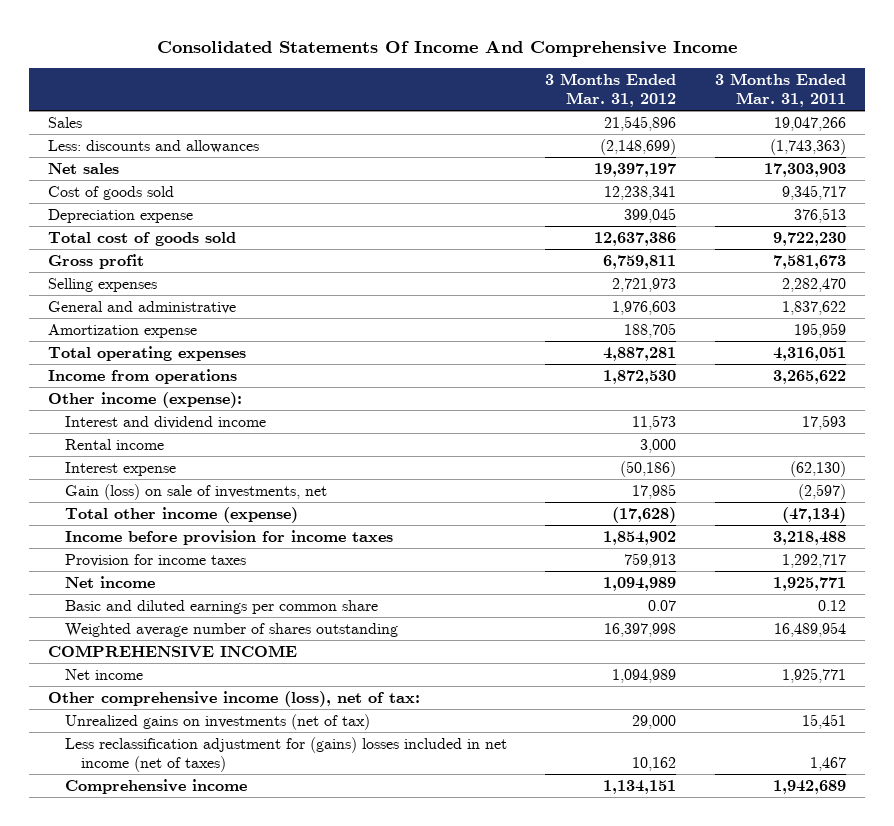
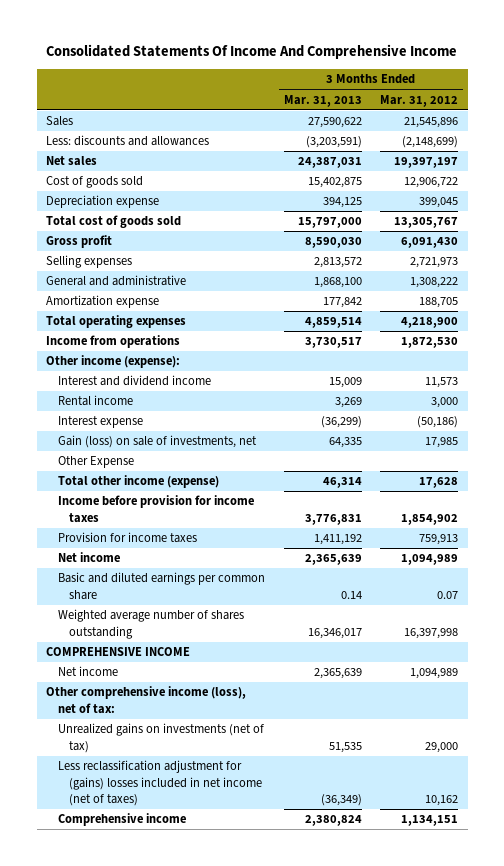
- | 3 Months Ended Mar. 31, 2012 | 3 Months Ended Mar. 31, 2011
+ | 3 Months Ended Mar. 31, 2013 | 3 Months Ended Mar. 31, 2012
- Cost of goods sold | 12,238,341 | 9,345,717
+ Cost of goods sold | 15,402,875 | 12,906,722
- Total cost of goods sold | 12,637,386 | 9,722,230
- Gross profit | 6,759,811 | 7,581,673
+ Total cost of goods sold | 15,797,000 | 13,305,767
+ Gross profit | 8,590,030 | 6,091,430
- General and administrative | 1,976,603 | 1,837,622
+ General and administrative | 1,868,100 | 1,308,222
- Total operating expenses | 4,887,281 | 4,316,051
+ Total operating expenses | 4,859,514 | 4,218,900
- Total other income (expense) | (17,628) | (47,134)
+ Other Expense
+ Total other income (expense) | 46,314 | 17,628

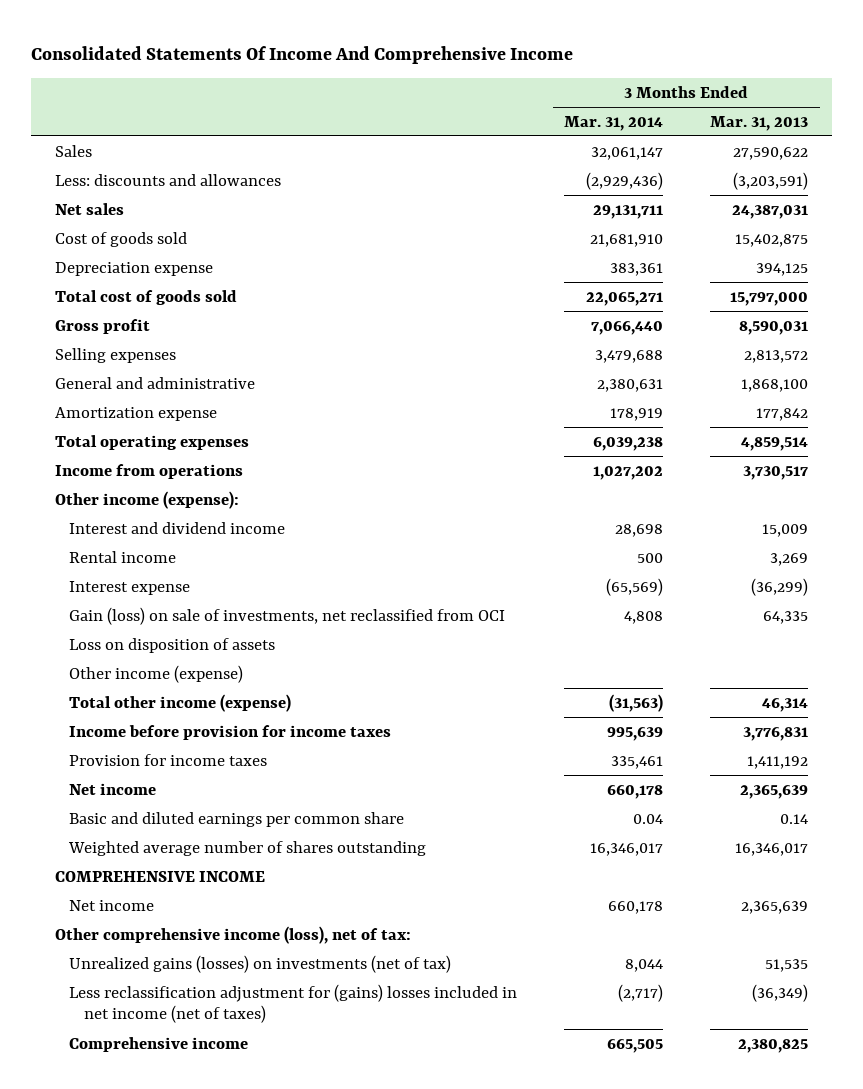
- | 3 Months Ended Mar. 31, 2013 | 3 Months Ended Mar. 31, 2012
+ | 3 Months Ended Mar. 31, 2014 | 3 Months Ended Mar. 31, 2013
- Gross profit | 8,590,030 | 6,091,430
+ Gross profit | 7,066,440 | 8,590,031
- Gain (loss) on sale of investments, net | 64,335 | 17,985
- Other Expense
+ Gain (loss) on sale of investments, net reclassified from OCI | 4,808 | 64,335
+ Loss on disposition of assets
+ Other income (expense)
- Unrealized gains on investments (net of tax) | 51,535 | 29,000
+ Unrealized gains (losses) on investments (net of tax) | 8,044 | 51,535
- Comprehensive income | 2,380,824 | 1,134,151
+ Comprehensive income | 665,505 | 2,380,825

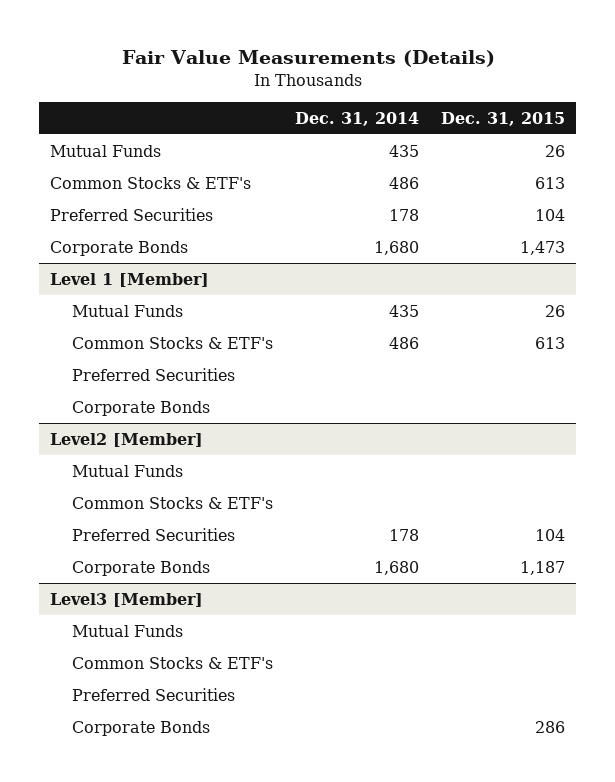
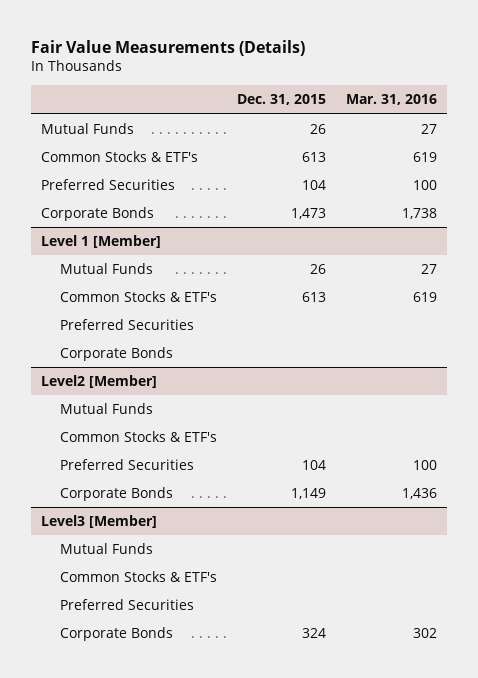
- | Dec. 31, 2014 | Dec. 31, 2015
+ | Dec. 31, 2015 | Mar. 31, 2016
@ Level2 [Member]
- Corporate Bonds | 1,680 | 1,187
+ Corporate Bonds | 1,149 | 1,436
@ Level3 [Member]
- Corporate Bonds | | 286
+ Corporate Bonds | 324 | 302

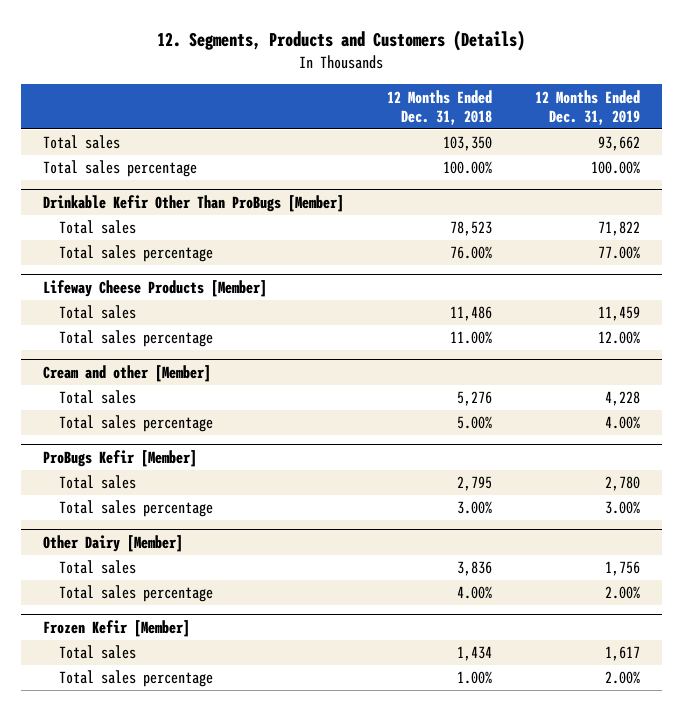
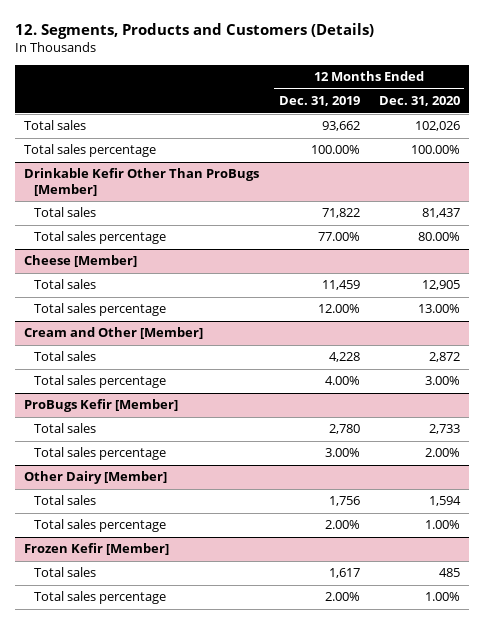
- | 12 Months Ended Dec. 31, 2018 | 12 Months Ended Dec. 31, 2019
+ | 12 Months Ended Dec. 31, 2019 | 12 Months Ended Dec. 31, 2020
- Lifeway Cheese Products [Member]
+ Cheese [Member]
- Cream and other [Member]
+ Cream and Other [Member]

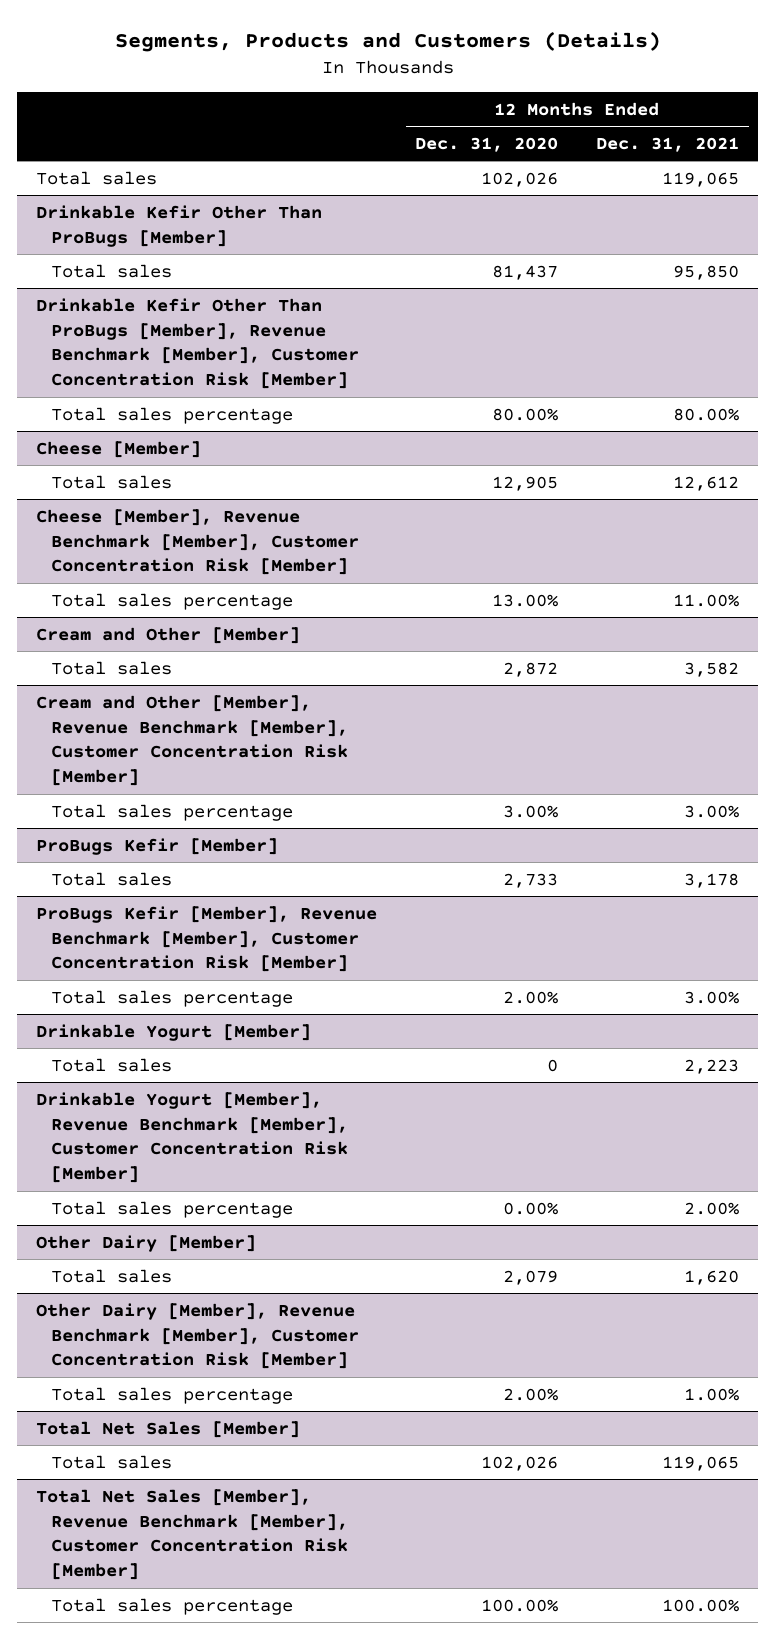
- 12. Segments, Products and Customers (Details)
+ Segments, Products and Customers (Details)
- | 12 Months Ended Dec. 31, 2019 | 12 Months Ended Dec. 31, 2020
+ | 12 Months Ended Dec. 31, 2020 | 12 Months Ended Dec. 31, 2021
- Total sales percentage | 100.00% | 100.00%
+ Drinkable Kefir Other Than ProBugs [Member], Revenue Benchmark [Member], Customer Concentration Risk [Member]
+ Cheese [Member], Revenue Benchmark [Member], Customer Concentration Risk [Member]
+ Cream and Other [Member], Revenue Benchmark [Member], Customer Concentration Risk [Member]
+ ProBugs Kefir [Member], Revenue Benchmark [Member], Customer Concentration Risk [Member]
+ Drinkable Yogurt [Member]
+ Total sales | 0 | 2,223
+ Drinkable Yogurt [Member], Revenue Benchmark [Member], Customer Concentration Risk [Member]
+ Total sales percentage | 0.00% | 2.00%
@ Other Dairy [Member]
- Total sales | 1,756 | 1,594
- Total sales percentage | 2.00% | 1.00%
- Frozen Kefir [Member]
- Total sales | 1,617 | 485
- Total sales percentage | 2.00% | 1.00%
@ Other Dairy [Member]
+ Total sales | 2,079 | 1,620
+ Other Dairy [Member], Revenue Benchmark [Member], Customer Concentration Risk [Member]
+ Total sales percentage | 2.00% | 1.00%
+ Total Net Sales [Member]
+ Total sales | 102,026 | 119,065
+ Total Net Sales [Member], Revenue Benchmark [Member], Customer Concentration Risk [Member]
+ Total sales percentage | 100.00% | 100.00%

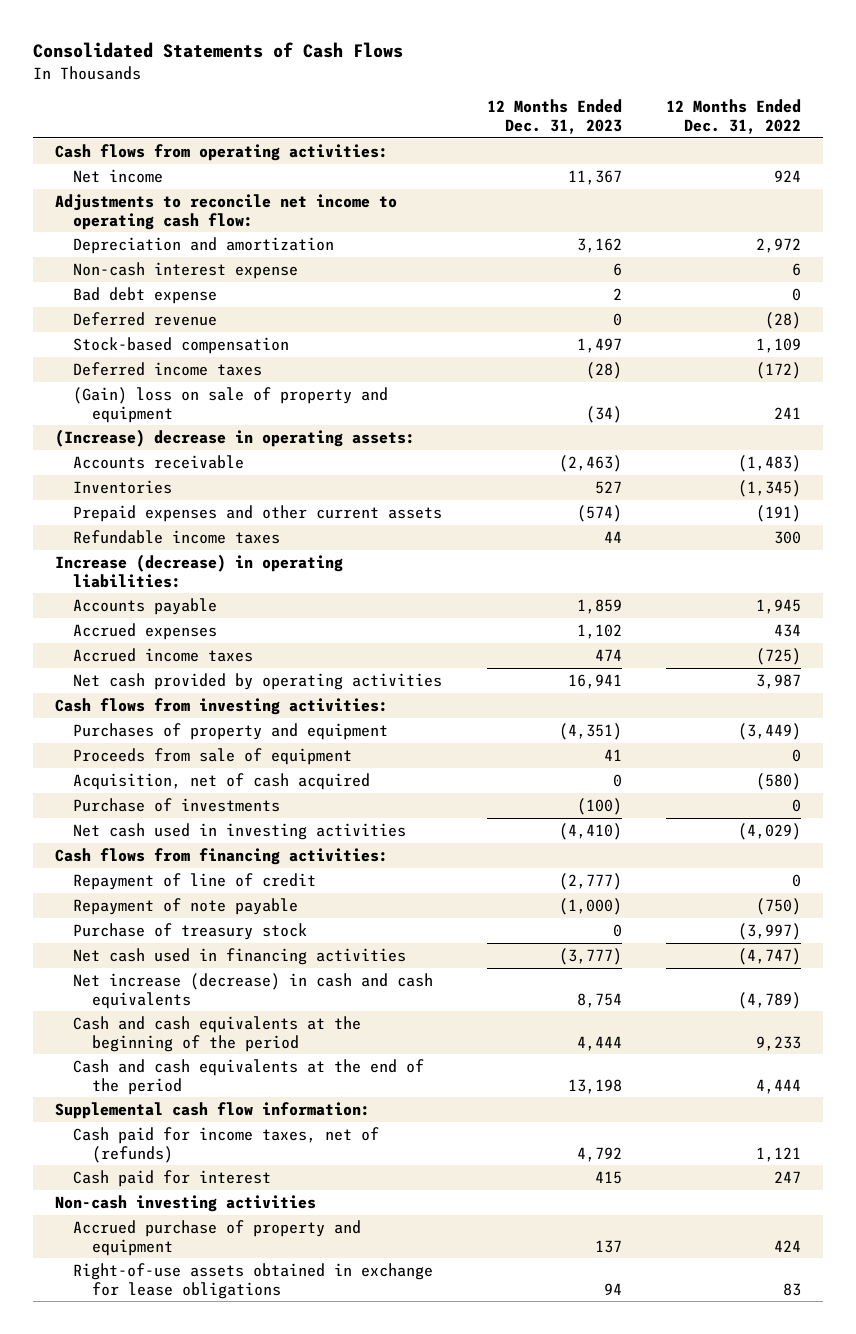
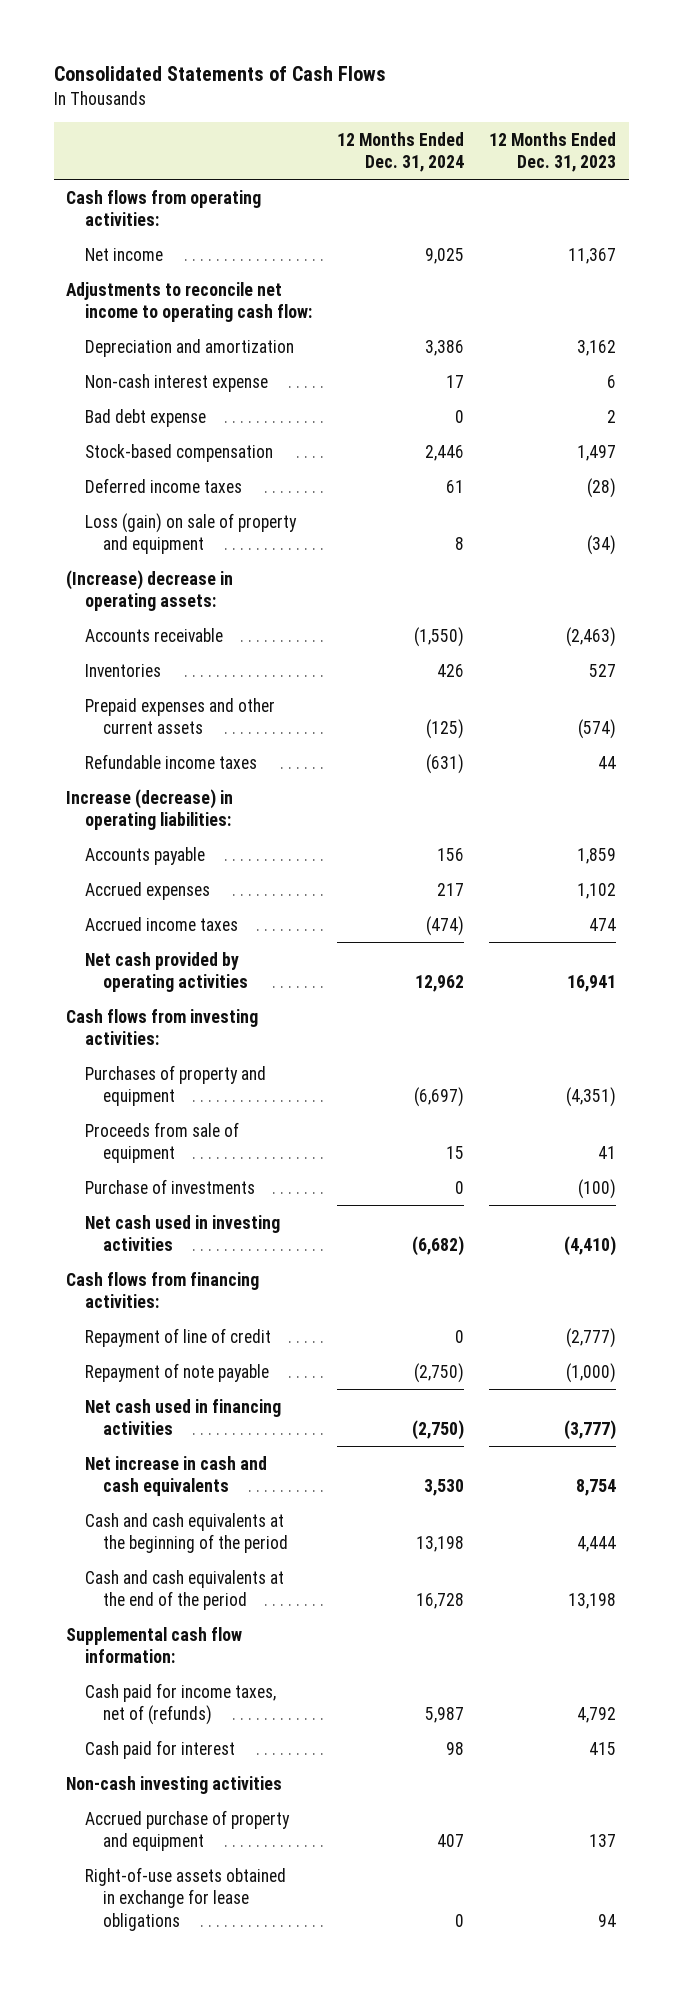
- | 12 Months Ended Dec. 31, 2023 | 12 Months Ended Dec. 31, 2022
+ | 12 Months Ended Dec. 31, 2024 | 12 Months Ended Dec. 31, 2023
- Deferred revenue | 0 | (28)
- (Gain) loss on sale of property and equipment | (34) | 241
+ Loss (gain) on sale of property and equipment | 8 | (34)
- Acquisition, net of cash acquired | 0 | (580)
- Purchase of treasury stock | 0 | (3,997)
- Net increase (decrease) in cash and cash equivalents | 8,754 | (4,789)
+ Net increase in cash and cash equivalents | 3,530 | 8,754

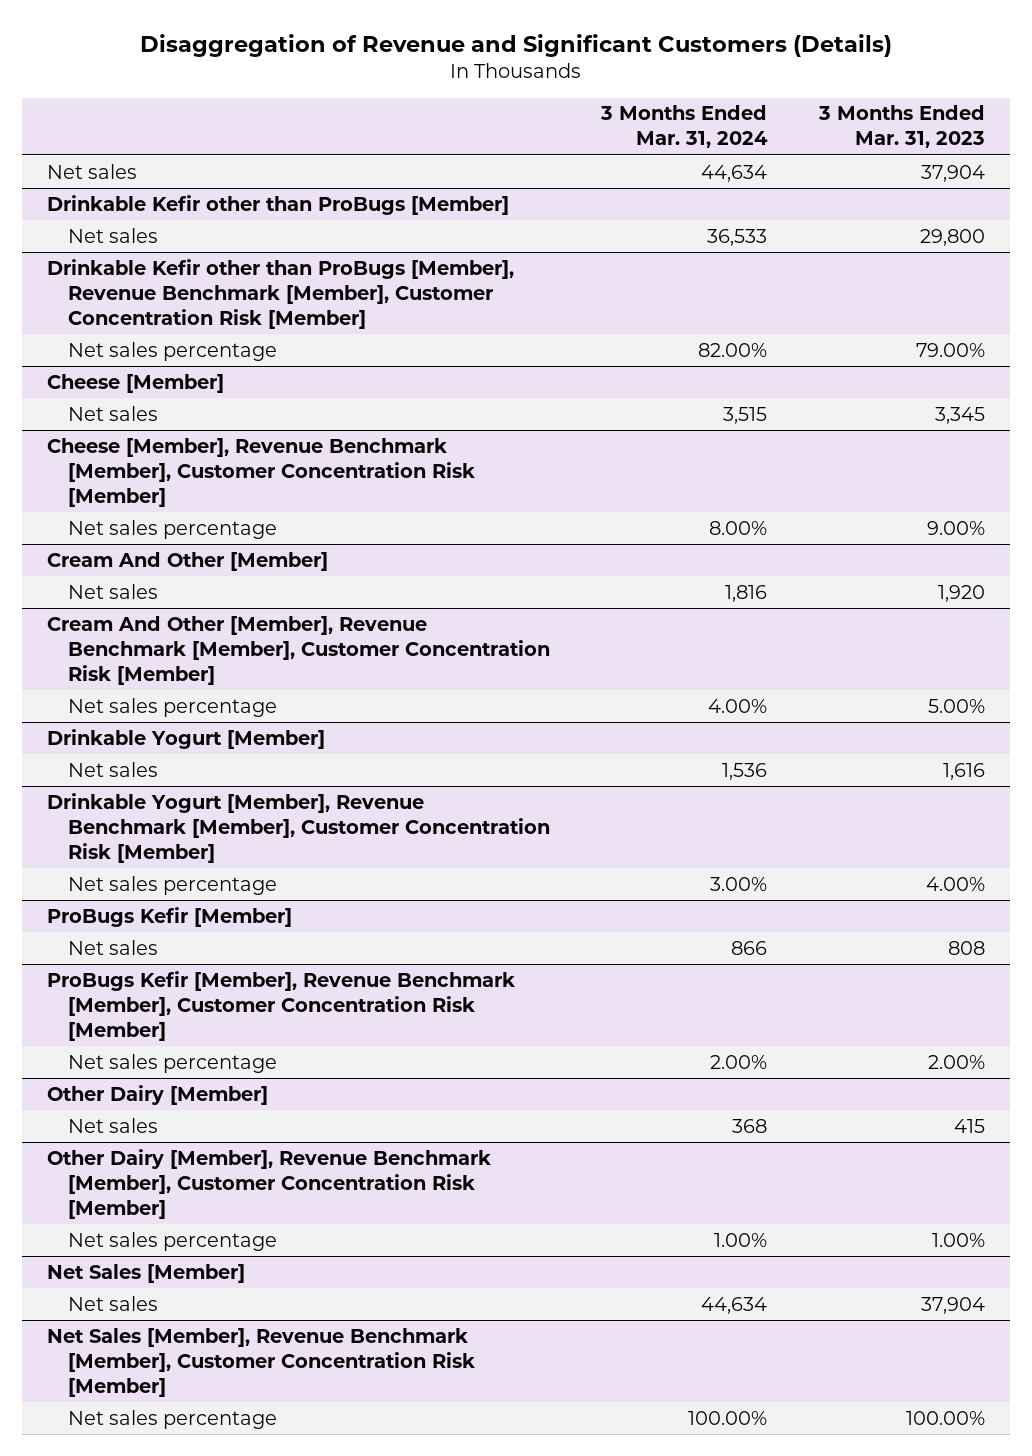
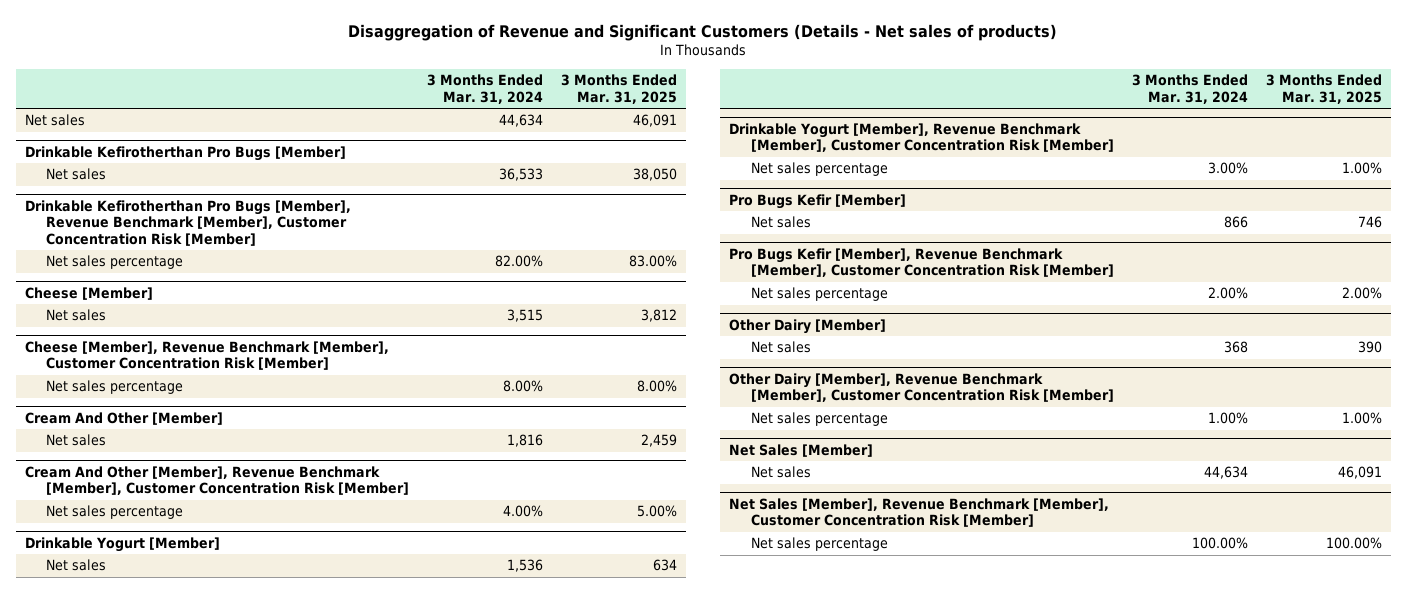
- Disaggregation of Revenue and Significant Customers (Details)
+ Disaggregation of Revenue and Significant Customers (Details - Net sales of products)
- | 3 Months Ended Mar. 31, 2024 | 3 Months Ended Mar. 31, 2023
+ | 3 Months Ended Mar. 31, 2024 | 3 Months Ended Mar. 31, 2025
- Drinkable Kefir other than ProBugs [Member]
+ Drinkable Kefirotherthan Pro Bugs [Member]
- Drinkable Kefir other than ProBugs [Member], Revenue Benchmark [Member], Customer Concentration Risk [Member]
+ Drinkable Kefirotherthan Pro Bugs [Member], Revenue Benchmark [Member], Customer Concentration Risk [Member]
- ProBugs Kefir [Member]
+ Pro Bugs Kefir [Member]
- ProBugs Kefir [Member], Revenue Benchmark [Member], Customer Concentration Risk [Member]
+ Pro Bugs Kefir [Member], Revenue Benchmark [Member], Customer Concentration Risk [Member]

